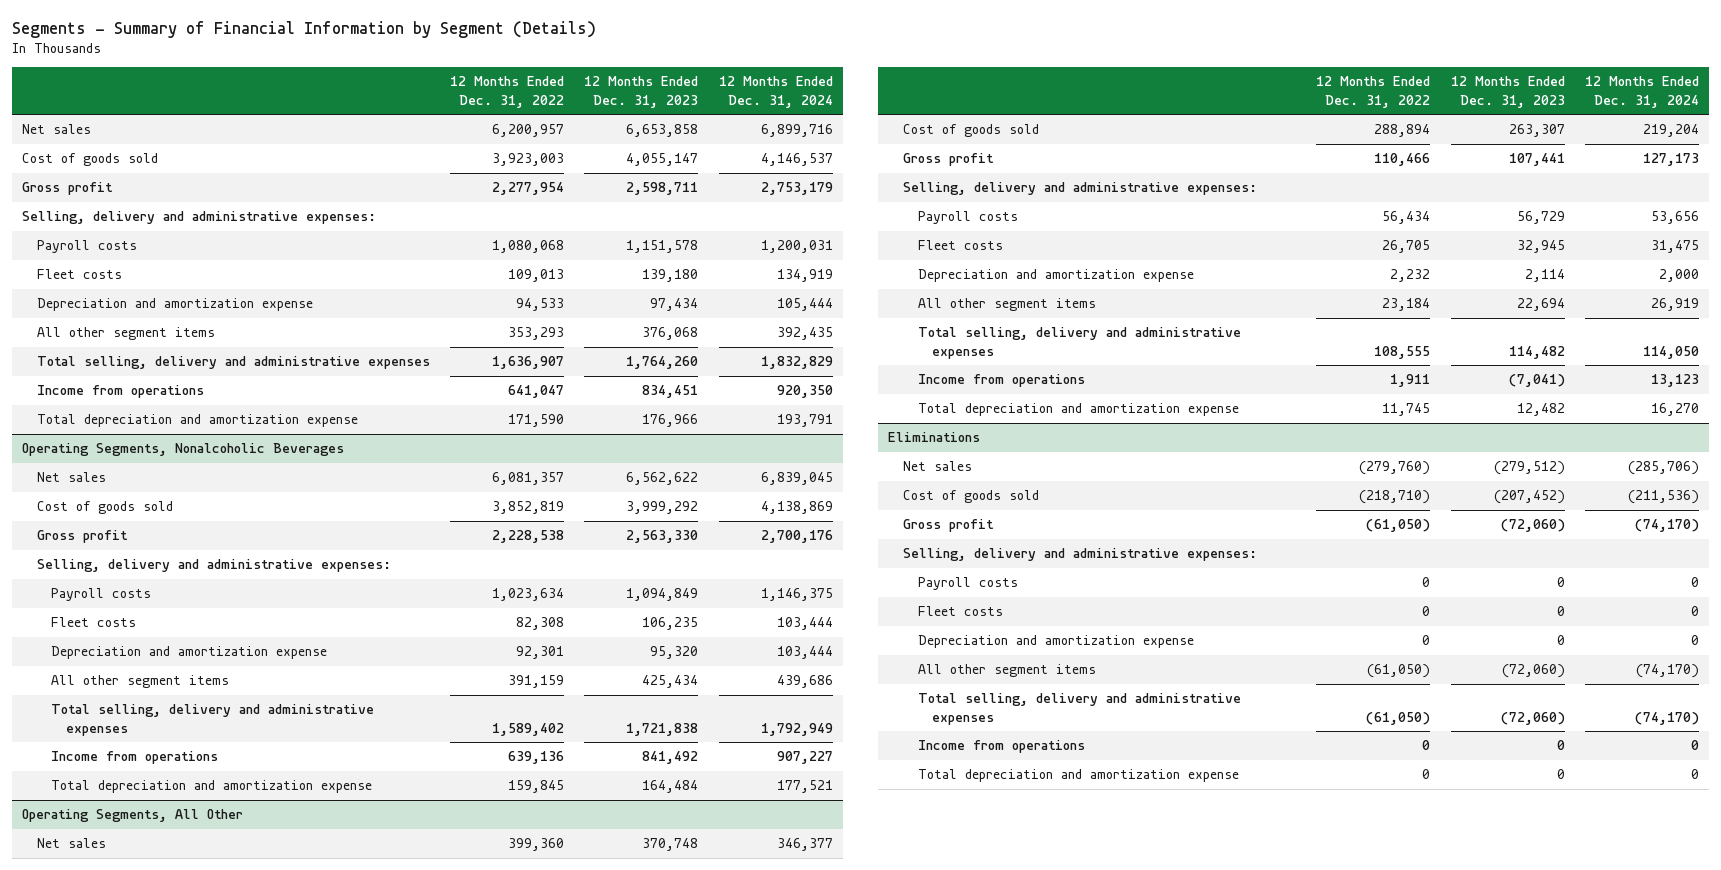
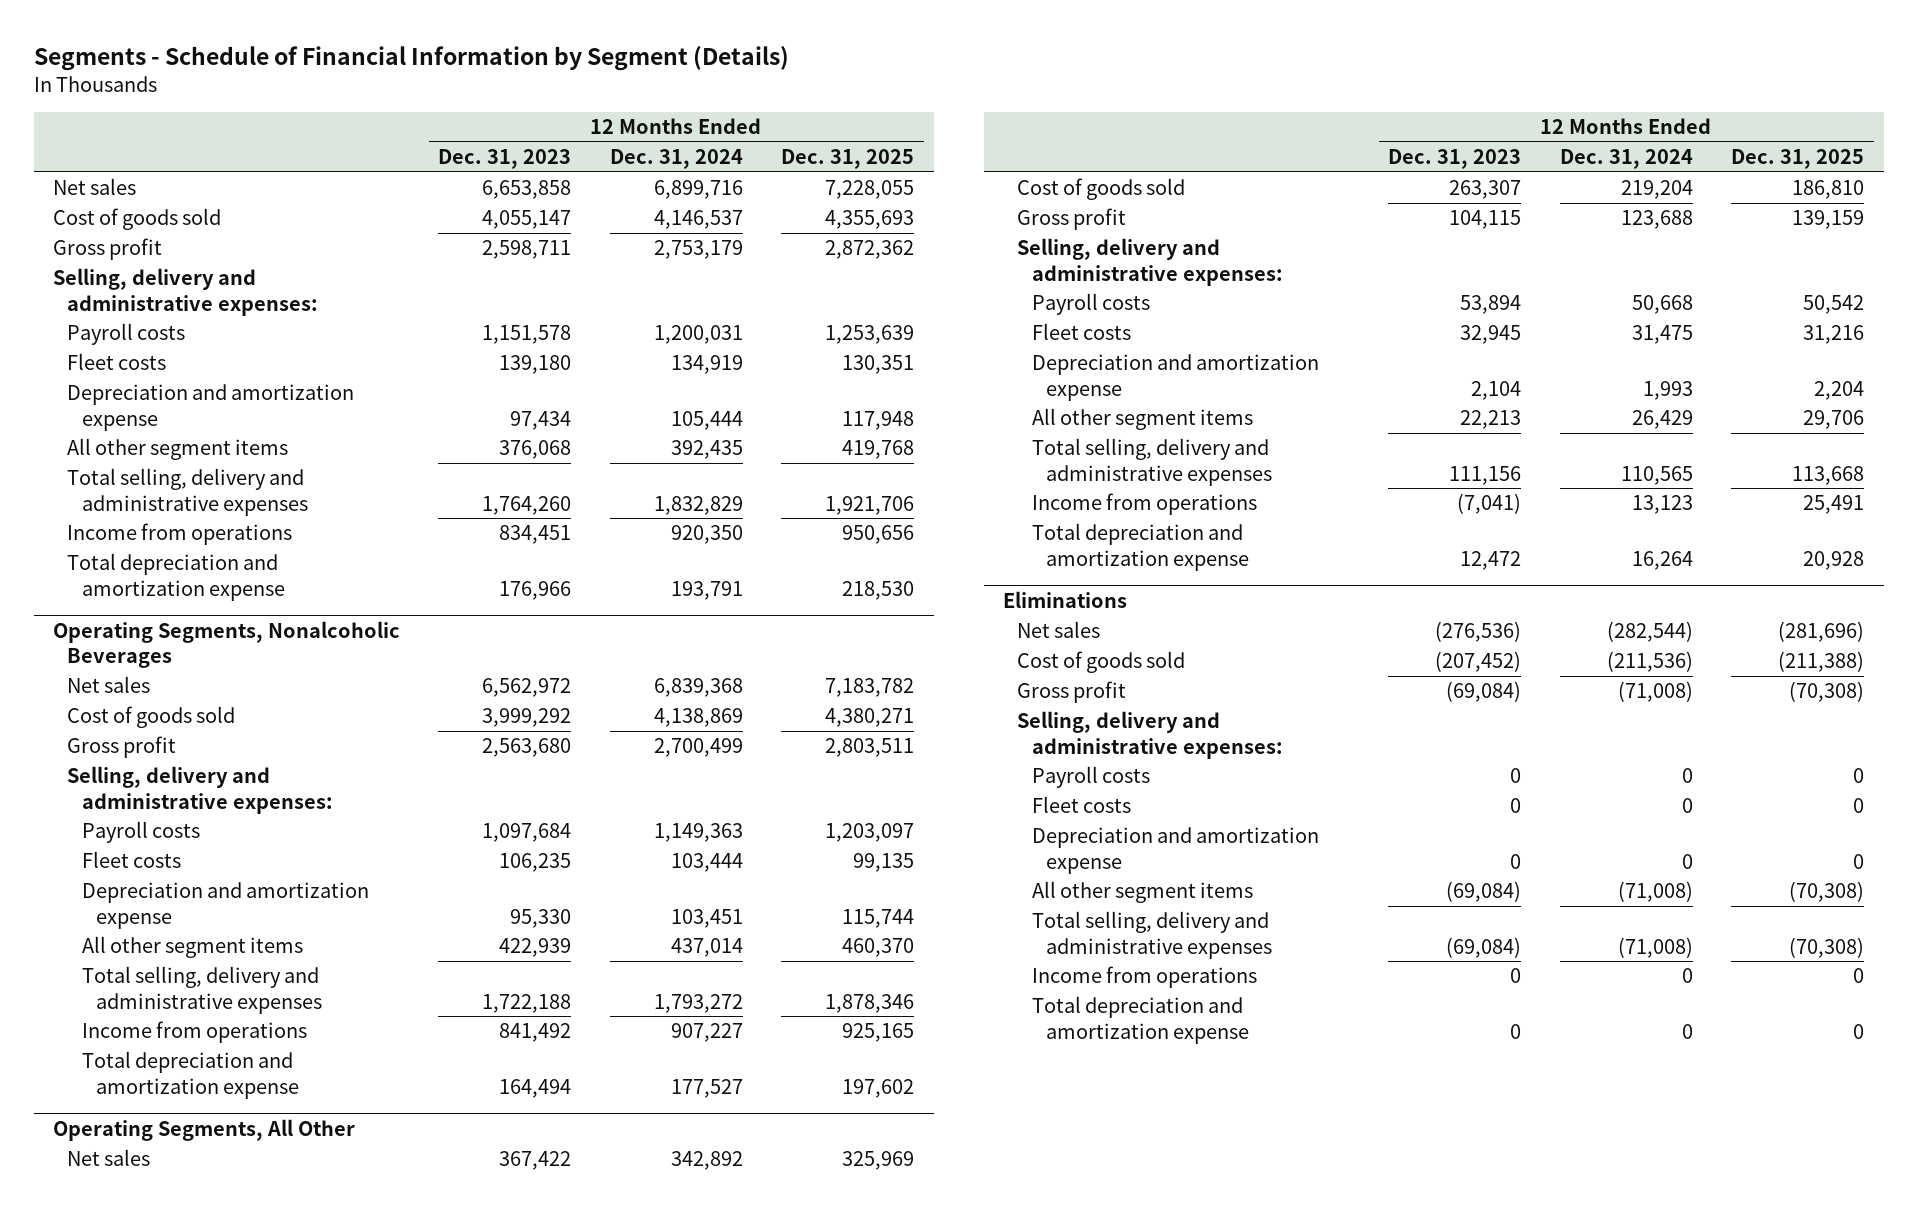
- Segments - Summary of Financial Information by Segment (Details)
+ Segments - Schedule of Financial Information by Segment (Details)
- | 12 Months Ended Dec. 31, 2022 | 12 Months Ended Dec. 31, 2023 | 12 Months Ended Dec. 31, 2024
+ | 12 Months Ended Dec. 31, 2023 | 12 Months Ended Dec. 31, 2024 | 12 Months Ended Dec. 31, 2025
@ Operating Segments, Nonalcoholic Beverages
- Net sales | 6,081,357 | 6,562,622 | 6,839,045
+ Net sales | 6,562,972 | 6,839,368 | 7,183,782
- Gross profit | 2,228,538 | 2,563,330 | 2,700,176
+ Gross profit | 2,563,680 | 2,700,499 | 2,803,511
- Payroll costs | 1,023,634 | 1,094,849 | 1,146,375
+ Payroll costs | 1,097,684 | 1,149,363 | 1,203,097
- Depreciation and amortization expense | 92,301 | 95,320 | 103,444
- All other segment items | 391,159 | 425,434 | 439,686
- Total selling, delivery and administrative expenses | 1,589,402 | 1,721,838 | 1,792,949
+ Depreciation and amortization expense | 95,330 | 103,451 | 115,744
+ All other segment items | 422,939 | 437,014 | 460,370
+ Total selling, delivery and administrative expenses | 1,722,188 | 1,793,272 | 1,878,346
- Total depreciation and amortization expense | 159,845 | 164,484 | 177,521
+ Total depreciation and amortization expense | 164,494 | 177,527 | 197,602
@ Operating Segments, All Other
- Net sales | 399,360 | 370,748 | 346,377
+ Net sales | 367,422 | 342,892 | 325,969
- Gross profit | 110,466 | 107,441 | 127,173
+ Gross profit | 104,115 | 123,688 | 139,159
- Payroll costs | 56,434 | 56,729 | 53,656
+ Payroll costs | 53,894 | 50,668 | 50,542
- Depreciation and amortization expense | 2,232 | 2,114 | 2,000
- All other segment items | 23,184 | 22,694 | 26,919
- Total selling, delivery and administrative expenses | 108,555 | 114,482 | 114,050
+ Depreciation and amortization expense | 2,104 | 1,993 | 2,204
+ All other segment items | 22,213 | 26,429 | 29,706
+ Total selling, delivery and administrative expenses | 111,156 | 110,565 | 113,668
- Total depreciation and amortization expense | 11,745 | 12,482 | 16,270
+ Total depreciation and amortization expense | 12,472 | 16,264 | 20,928
@ Eliminations
- Net sales | (279,760) | (279,512) | (285,706)
+ Net sales | (276,536) | (282,544) | (281,696)
- Gross profit | (61,050) | (72,060) | (74,170)
+ Gross profit | (69,084) | (71,008) | (70,308)
- All other segment items | (61,050) | (72,060) | (74,170)
- Total selling, delivery and administrative expenses | (61,050) | (72,060) | (74,170)
+ All other segment items | (69,084) | (71,008) | (70,308)
+ Total selling, delivery and administrative expenses | (69,084) | (71,008) | (70,308)

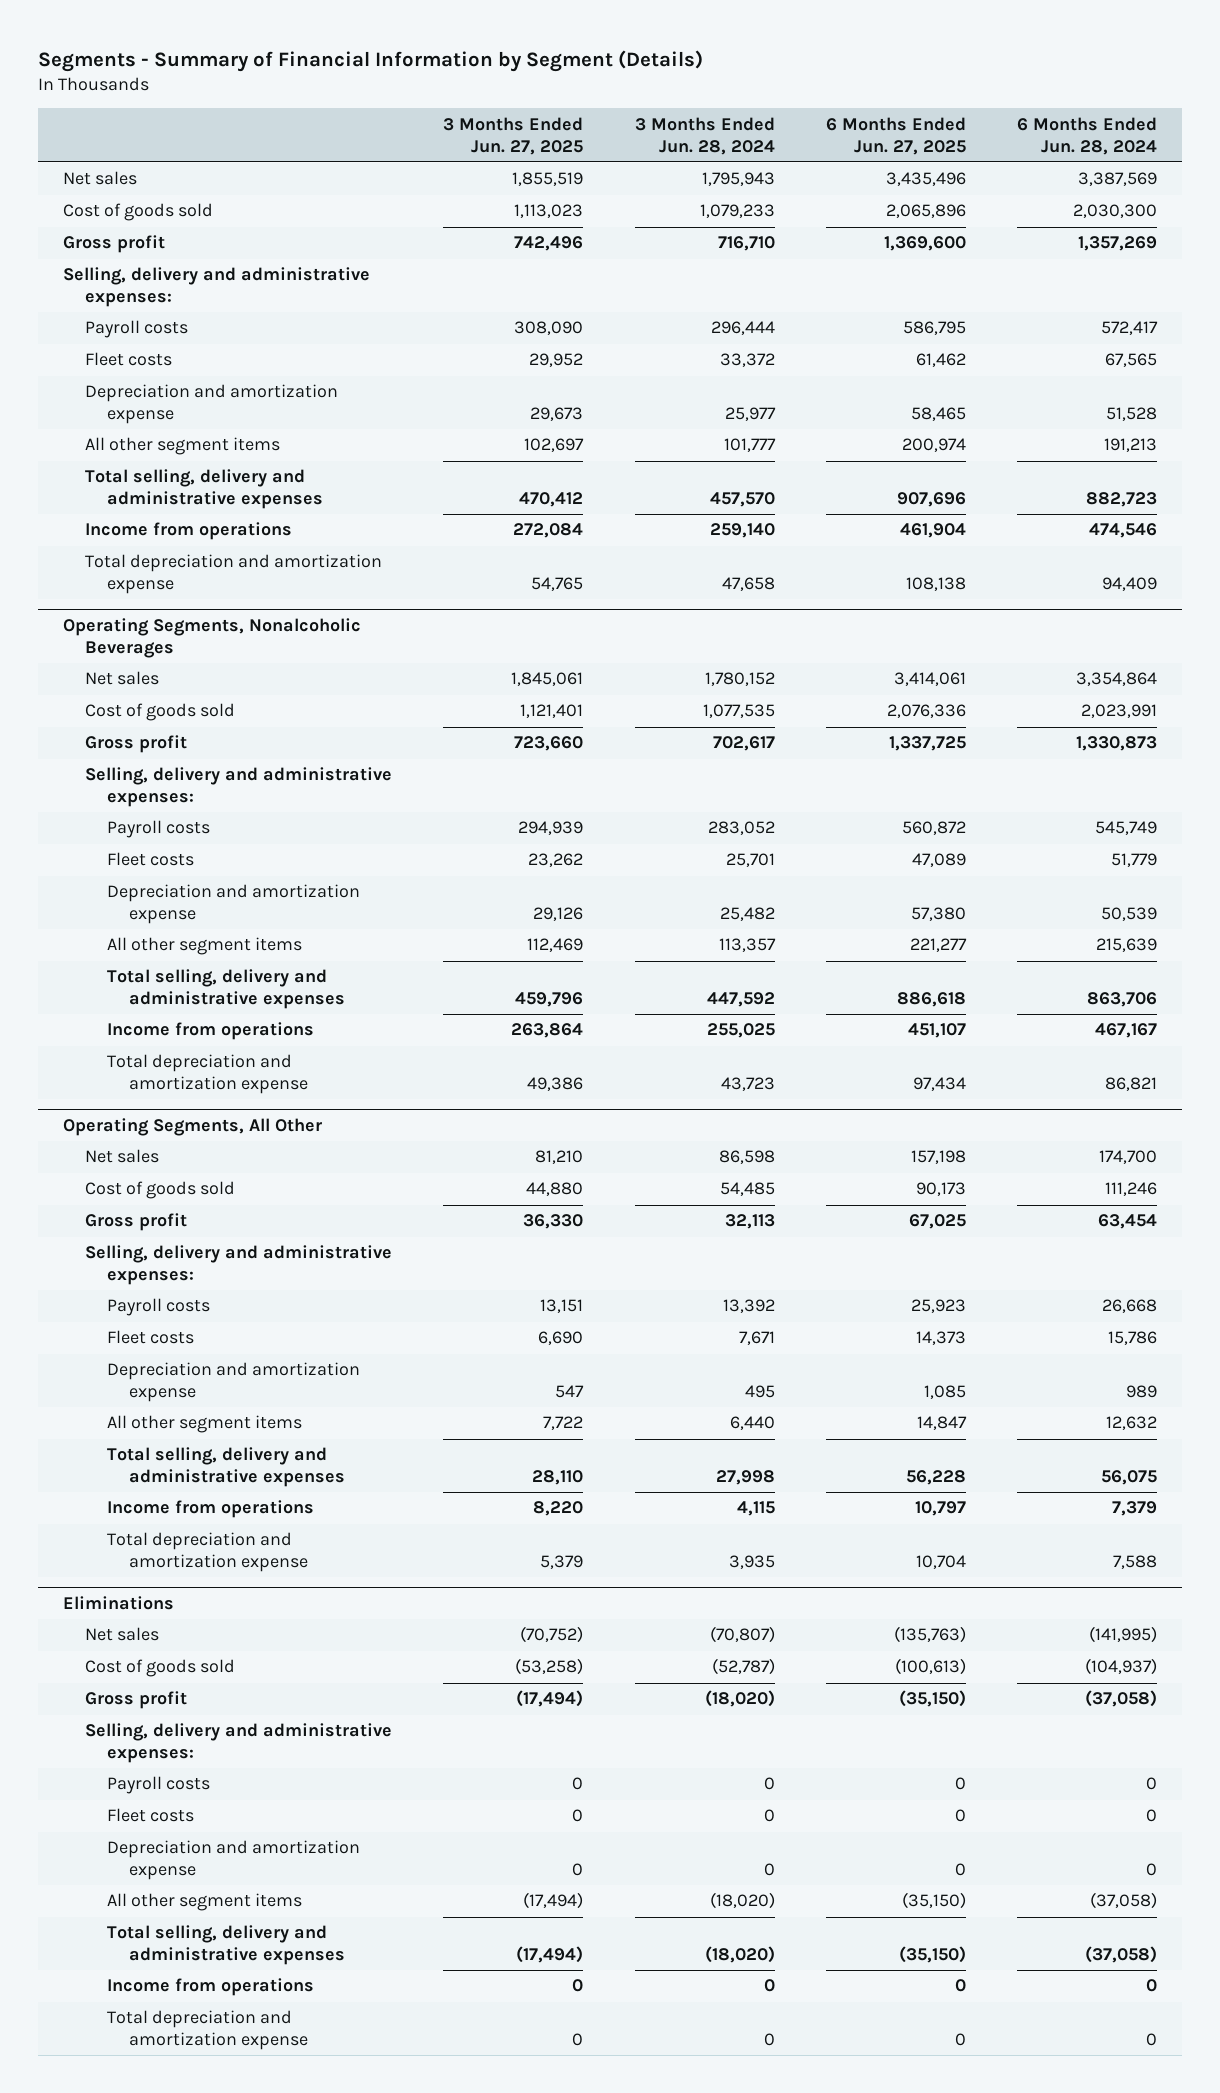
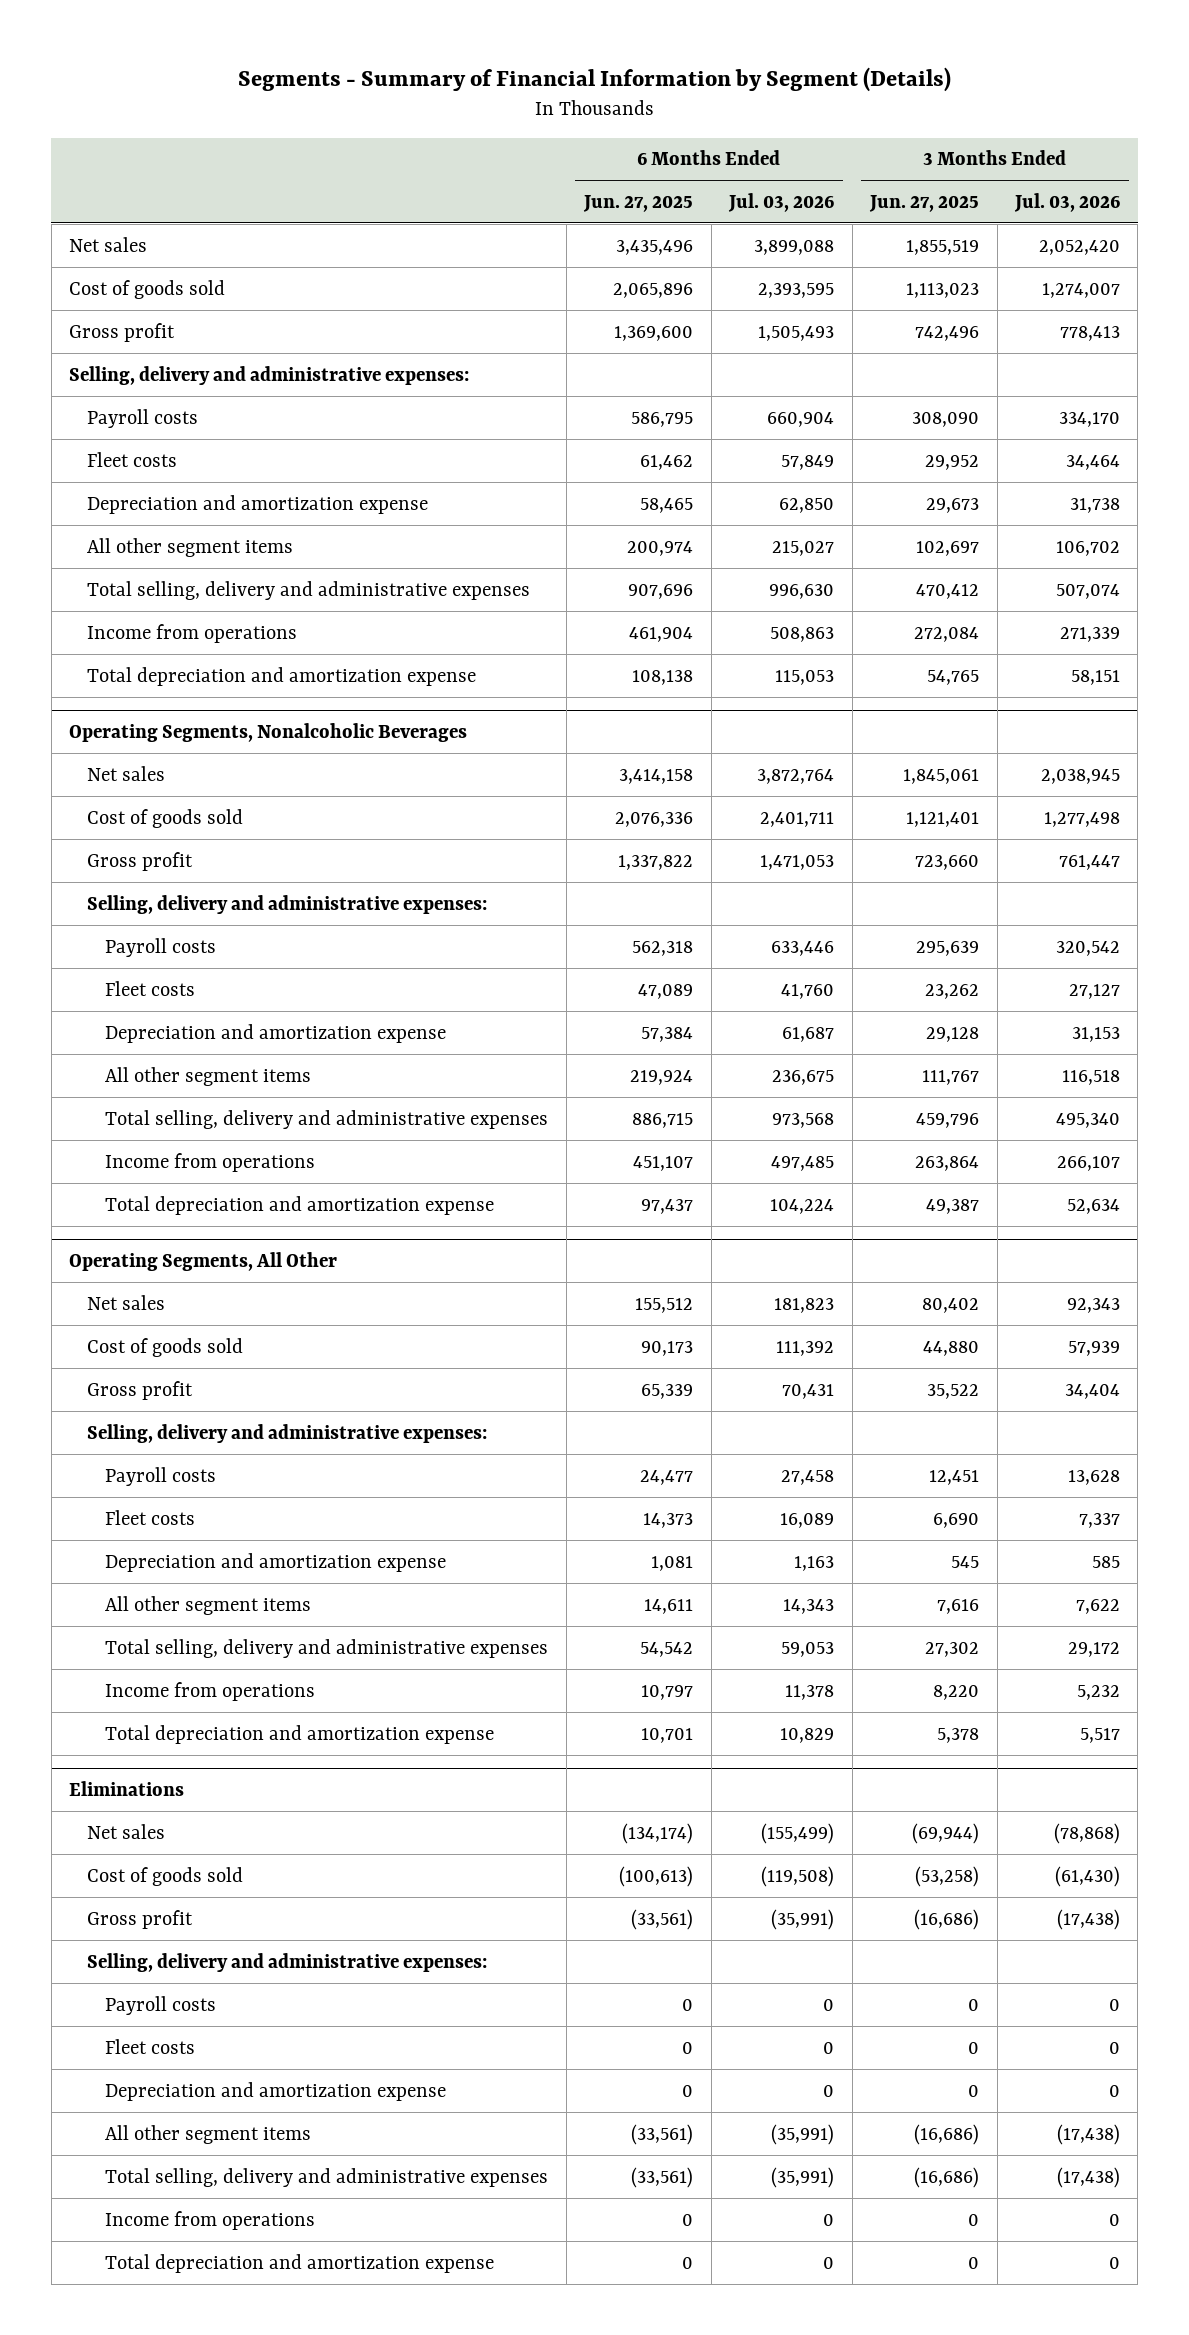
- | 3 Months Ended Jun. 27, 2025 | 3 Months Ended Jun. 28, 2024 | 6 Months Ended Jun. 27, 2025 | 6 Months Ended Jun. 28, 2024
+ | 6 Months Ended Jun. 27, 2025 | 6 Months Ended Jul. 03, 2026 | 3 Months Ended Jun. 27, 2025 | 3 Months Ended Jul. 03, 2026
@ Operating Segments, Nonalcoholic Beverages
- Net sales | 1,845,061 | 1,780,152 | 3,414,061 | 3,354,864
+ Net sales | 3,414,158 | 3,872,764 | 1,845,061 | 2,038,945
- Gross profit | 723,660 | 702,617 | 1,337,725 | 1,330,873
+ Gross profit | 1,337,822 | 1,471,053 | 723,660 | 761,447
- Payroll costs | 294,939 | 283,052 | 560,872 | 545,749
+ Payroll costs | 562,318 | 633,446 | 295,639 | 320,542
- Depreciation and amortization expense | 29,126 | 25,482 | 57,380 | 50,539
- All other segment items | 112,469 | 113,357 | 221,277 | 215,639
- Total selling, delivery and administrative expenses | 459,796 | 447,592 | 886,618 | 863,706
+ Depreciation and amortization expense | 57,384 | 61,687 | 29,128 | 31,153
+ All other segment items | 219,924 | 236,675 | 111,767 | 116,518
+ Total selling, delivery and administrative expenses | 886,715 | 973,568 | 459,796 | 495,340
- Total depreciation and amortization expense | 49,386 | 43,723 | 97,434 | 86,821
+ Total depreciation and amortization expense | 97,437 | 104,224 | 49,387 | 52,634
@ Operating Segments, All Other
- Net sales | 81,210 | 86,598 | 157,198 | 174,700
+ Net sales | 155,512 | 181,823 | 80,402 | 92,343
- Gross profit | 36,330 | 32,113 | 67,025 | 63,454
+ Gross profit | 65,339 | 70,431 | 35,522 | 34,404
- Payroll costs | 13,151 | 13,392 | 25,923 | 26,668
+ Payroll costs | 24,477 | 27,458 | 12,451 | 13,628
- Depreciation and amortization expense | 547 | 495 | 1,085 | 989
- All other segment items | 7,722 | 6,440 | 14,847 | 12,632
- Total selling, delivery and administrative expenses | 28,110 | 27,998 | 56,228 | 56,075
+ Depreciation and amortization expense | 1,081 | 1,163 | 545 | 585
+ All other segment items | 14,611 | 14,343 | 7,616 | 7,622
+ Total selling, delivery and administrative expenses | 54,542 | 59,053 | 27,302 | 29,172
- Total depreciation and amortization expense | 5,379 | 3,935 | 10,704 | 7,588
+ Total depreciation and amortization expense | 10,701 | 10,829 | 5,378 | 5,517
@ Eliminations
- Net sales | (70,752) | (70,807) | (135,763) | (141,995)
+ Net sales | (134,174) | (155,499) | (69,944) | (78,868)
- Gross profit | (17,494) | (18,020) | (35,150) | (37,058)
+ Gross profit | (33,561) | (35,991) | (16,686) | (17,438)
- All other segment items | (17,494) | (18,020) | (35,150) | (37,058)
- Total selling, delivery and administrative expenses | (17,494) | (18,020) | (35,150) | (37,058)
+ All other segment items | (33,561) | (35,991) | (16,686) | (17,438)
+ Total selling, delivery and administrative expenses | (33,561) | (35,991) | (16,686) | (17,438)

